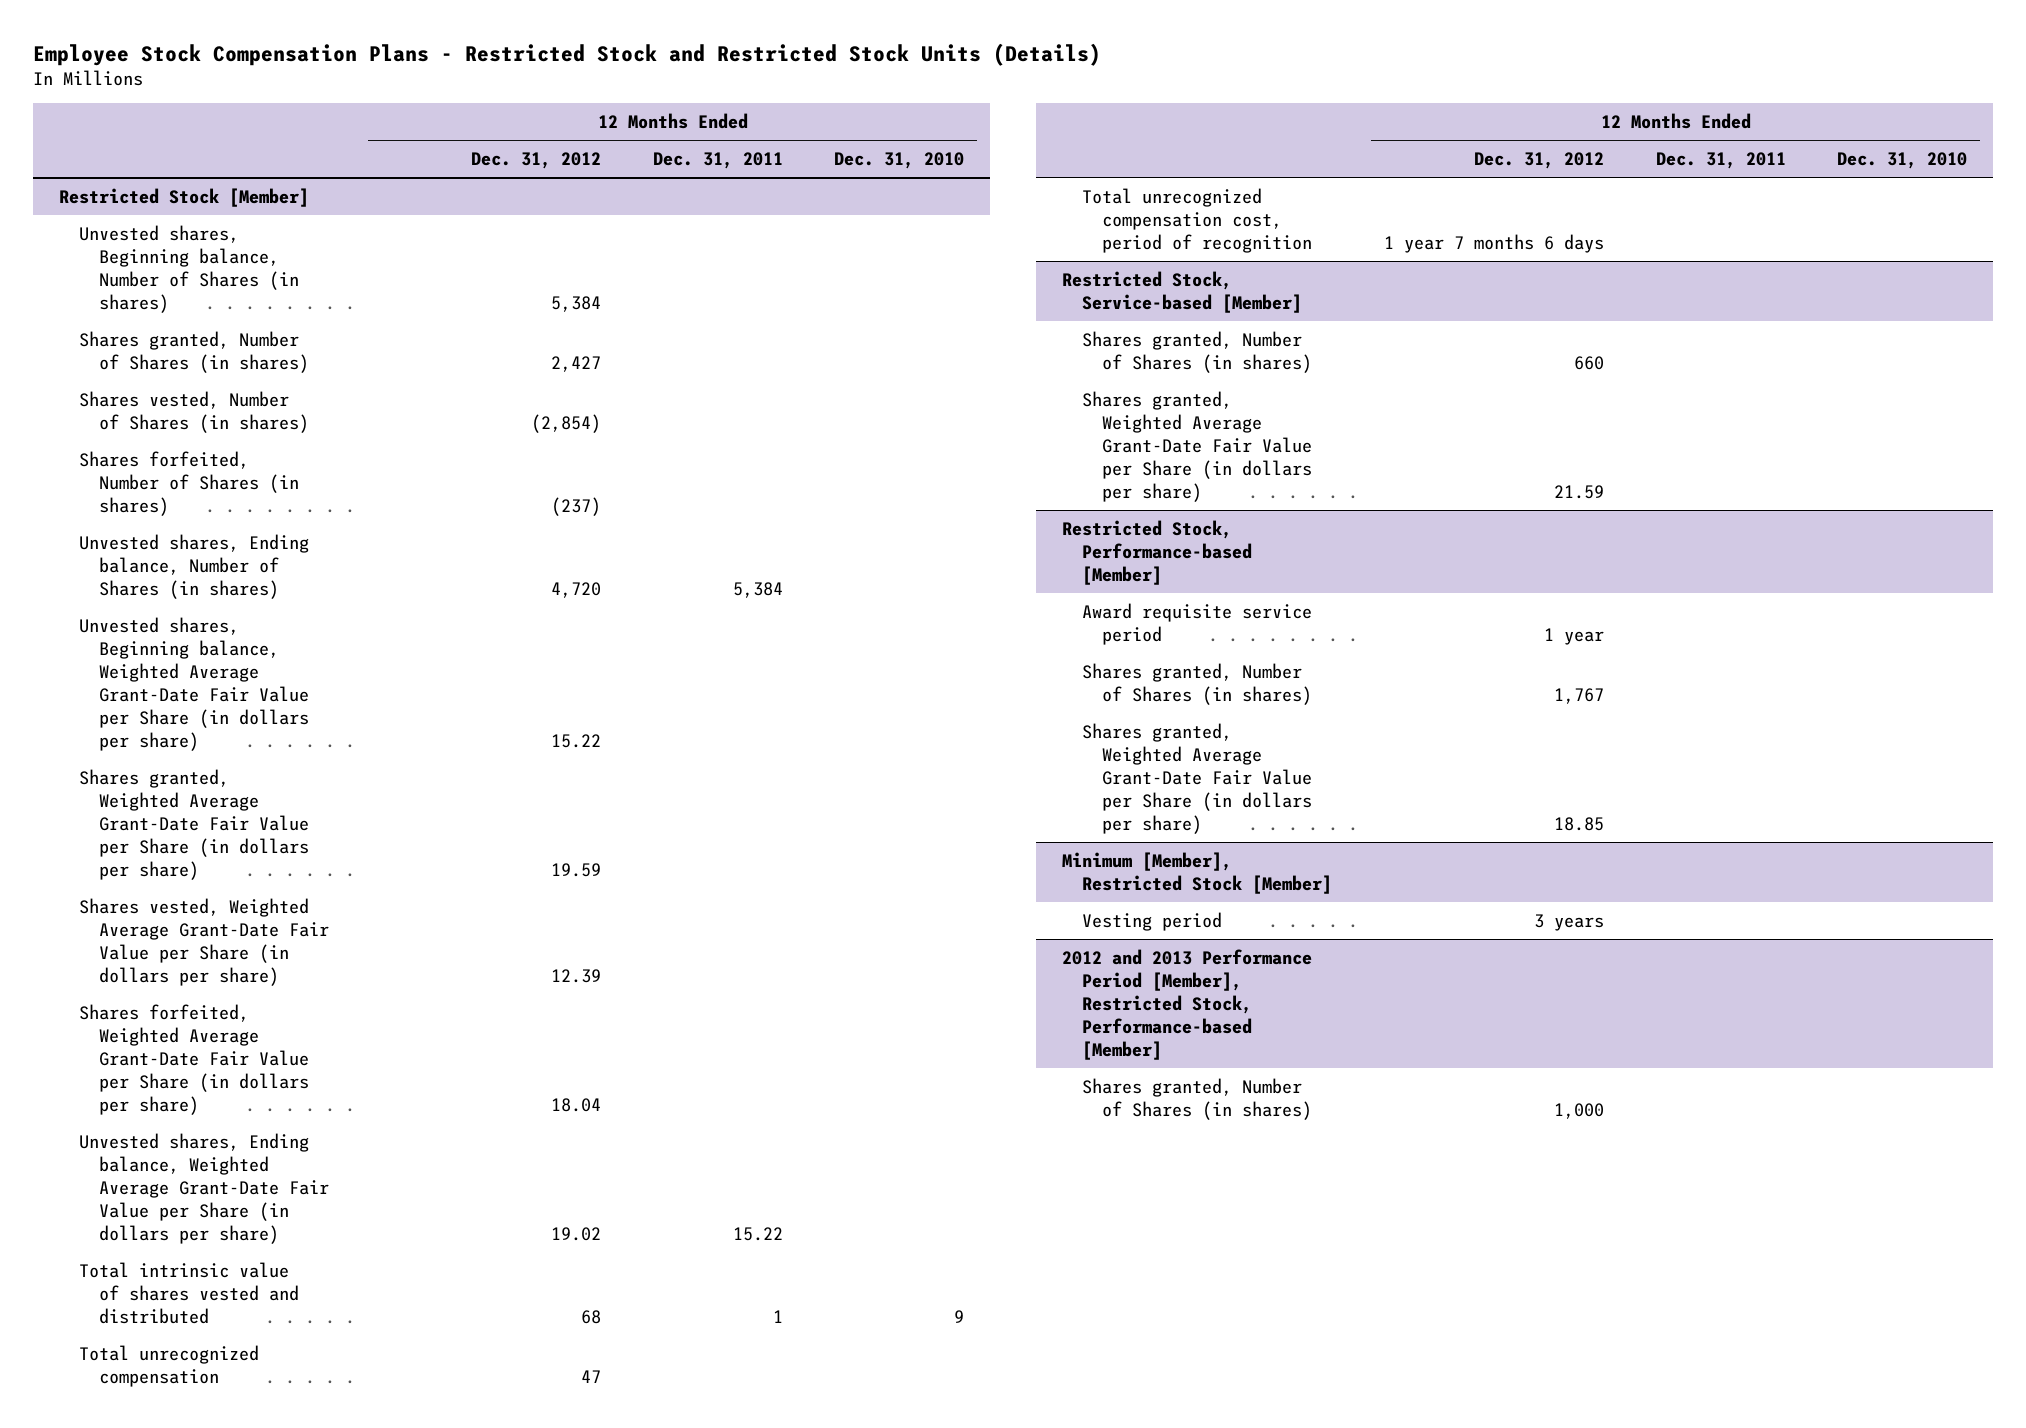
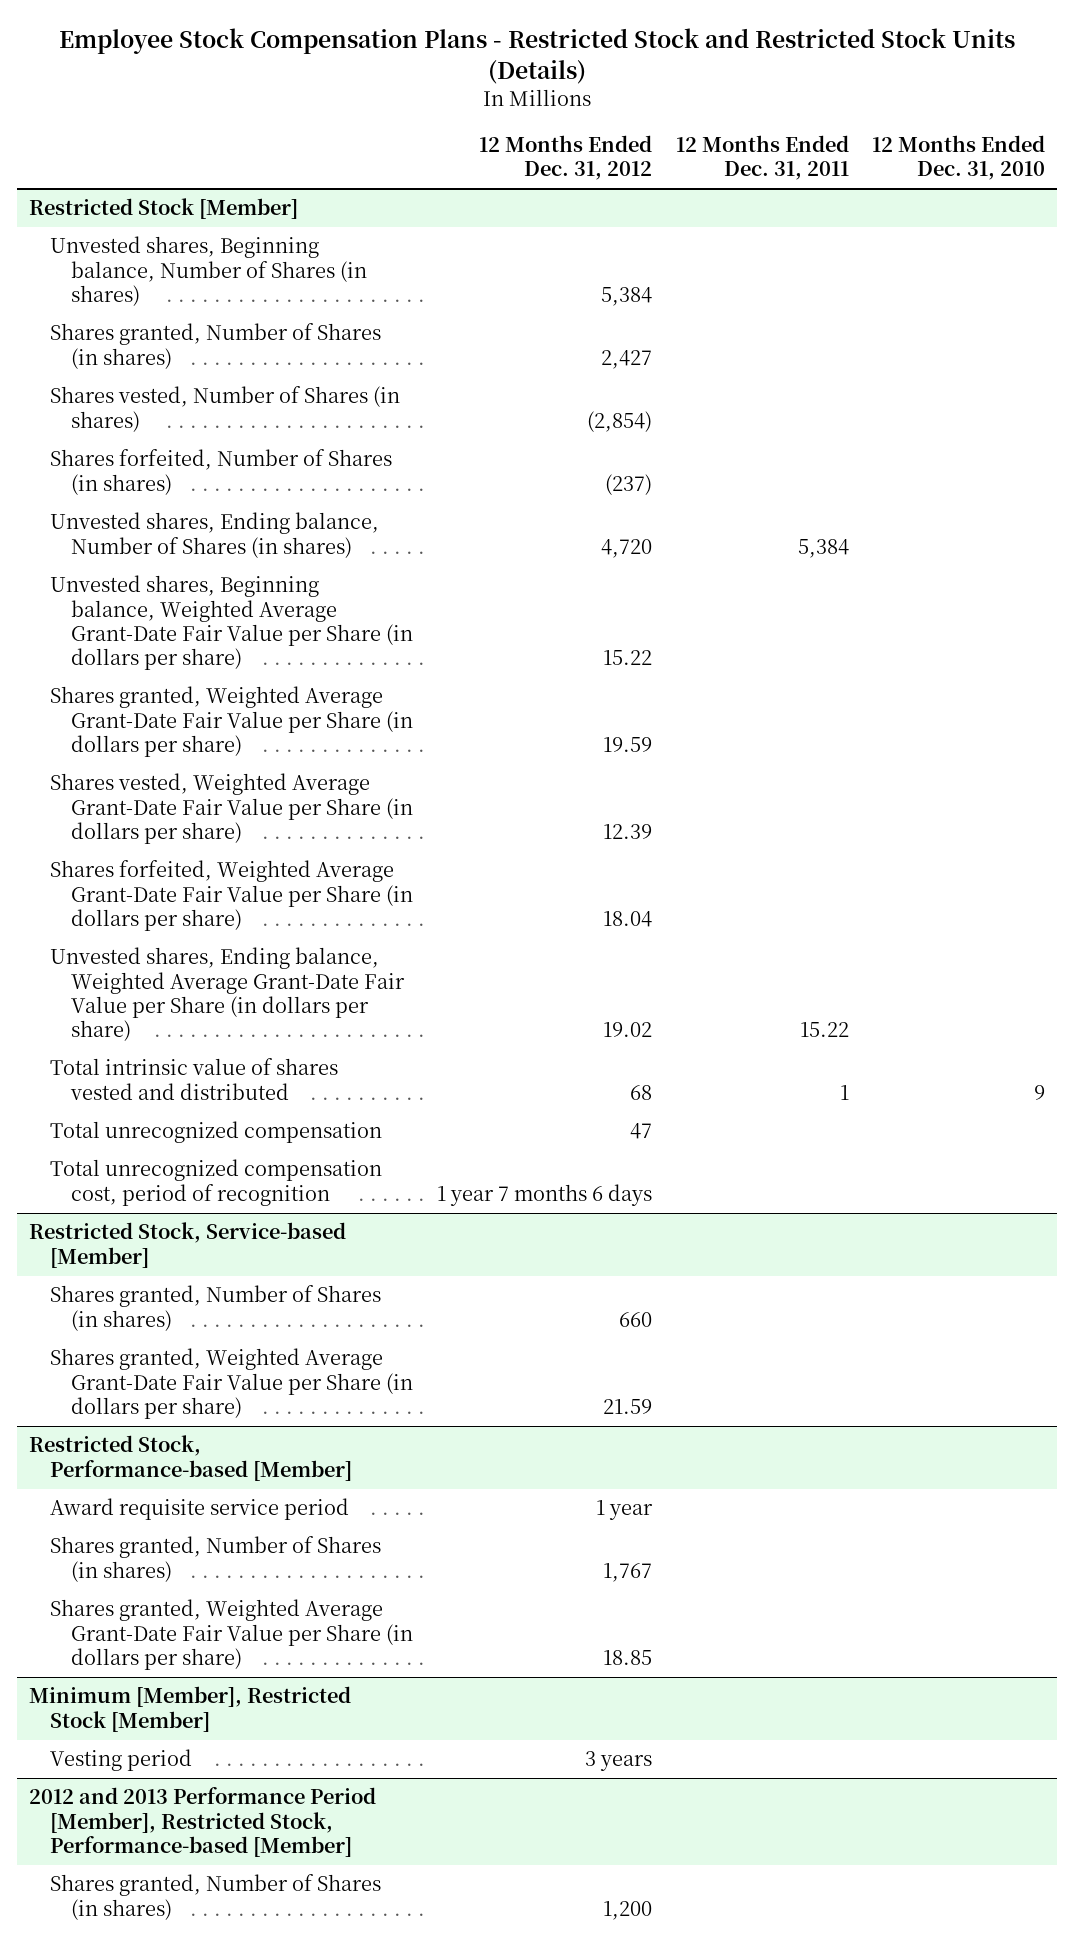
@ 2012 and 2013 Performance Period [Member], Restricted Stock, Performance-based [Member]
- Shares granted, Number of Shares (in shares) | 1,000 | |
+ Shares granted, Number of Shares (in shares) | 1,200 | |

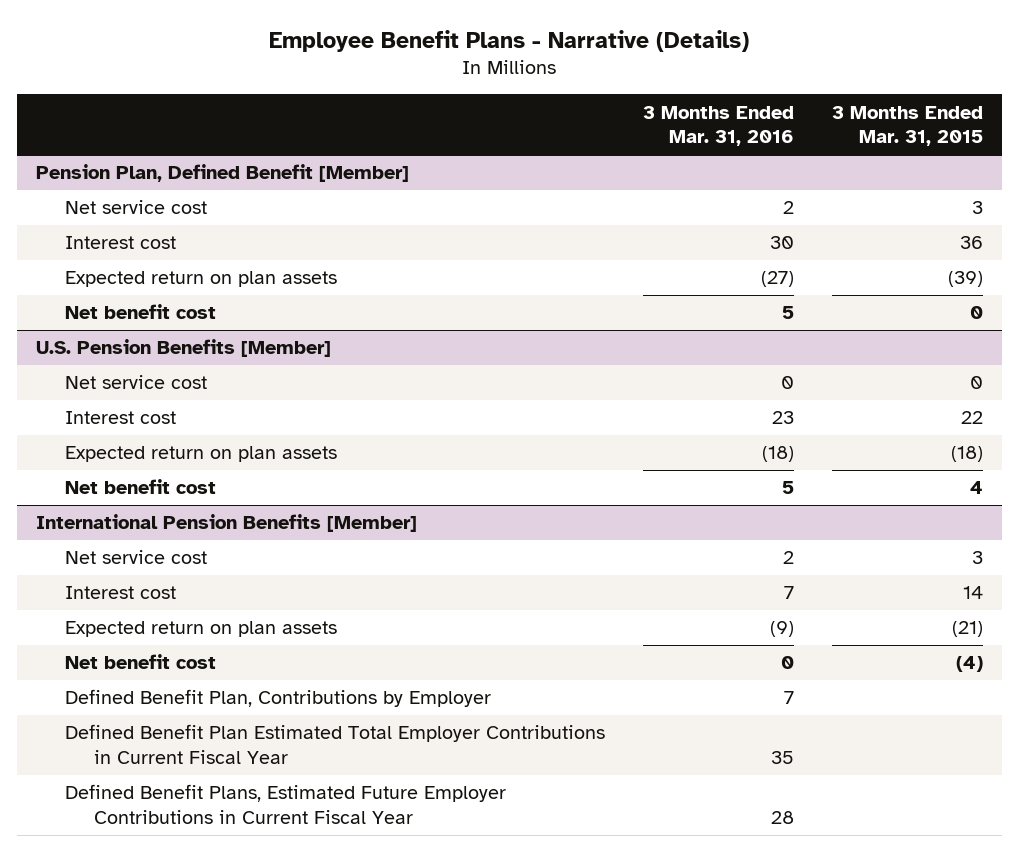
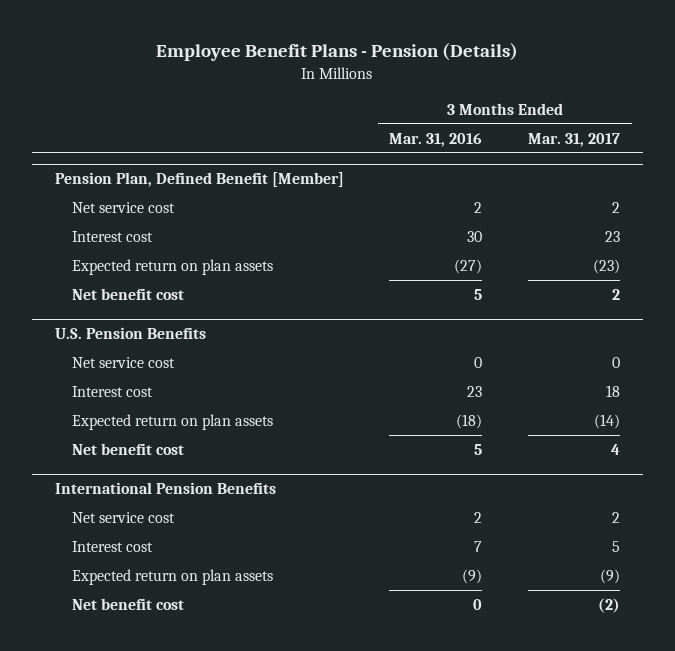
- Employee Benefit Plans - Narrative (Details)
+ Employee Benefit Plans - Pension (Details)
- | 3 Months Ended Mar. 31, 2016 | 3 Months Ended Mar. 31, 2015
+ | 3 Months Ended Mar. 31, 2016 | 3 Months Ended Mar. 31, 2017
- U.S. Pension Benefits [Member]
+ U.S. Pension Benefits
- International Pension Benefits [Member]
+ International Pension Benefits
- Defined Benefit Plan, Contributions by Employer | 7 |
- Defined Benefit Plan Estimated Total Employer Contributions in Current Fiscal Year | 35 |
- Defined Benefit Plans, Estimated Future Employer Contributions in Current Fiscal Year | 28 |

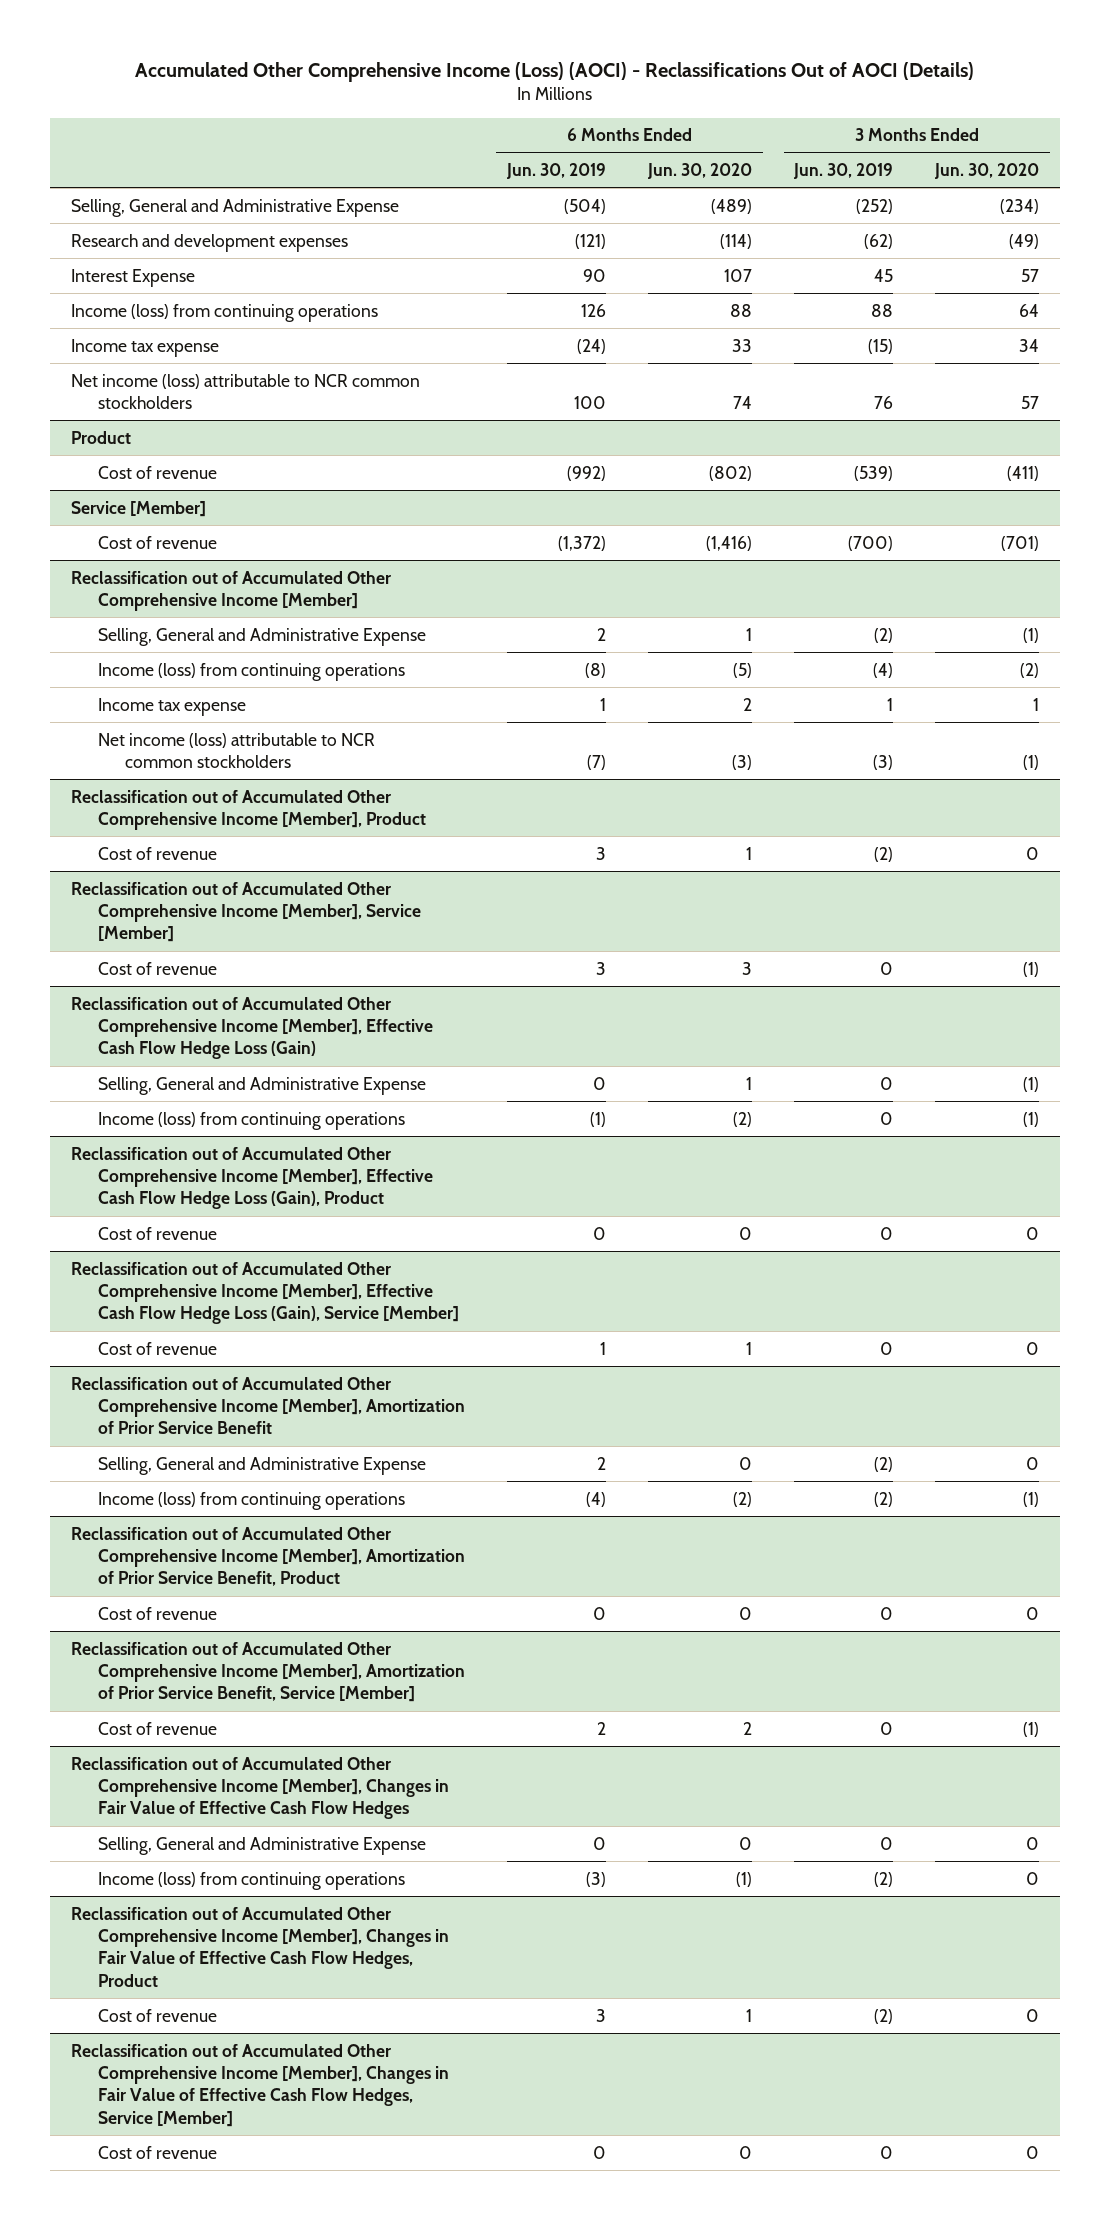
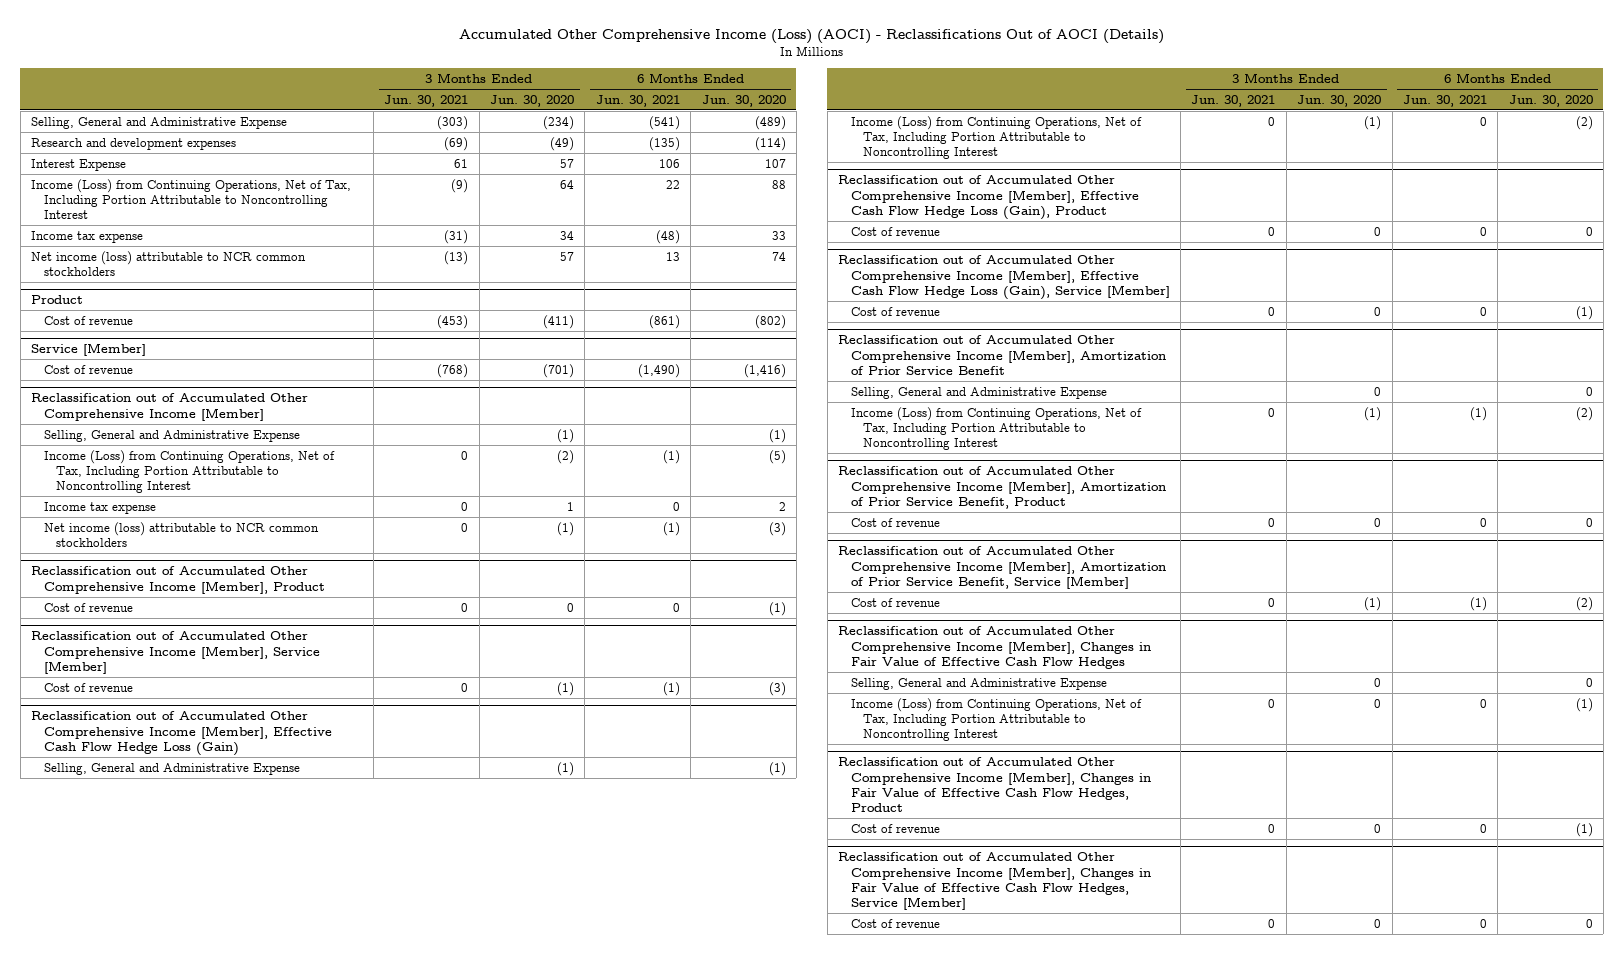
- | 6 Months Ended Jun. 30, 2019 | 6 Months Ended Jun. 30, 2020 | 3 Months Ended Jun. 30, 2019 | 3 Months Ended Jun. 30, 2020
+ | 3 Months Ended Jun. 30, 2021 | 3 Months Ended Jun. 30, 2020 | 6 Months Ended Jun. 30, 2021 | 6 Months Ended Jun. 30, 2020
- Income (loss) from continuing operations | 126 | 88 | 88 | 64
+ Income (Loss) from Continuing Operations, Net of Tax, Including Portion Attributable to Noncontrolling Interest | (9) | 64 | 22 | 88
@ Reclassification out of Accumulated Other Comprehensive Income [Member]
- Selling, General and Administrative Expense | 2 | 1 | (2) | (1)
- Income (loss) from continuing operations | (8) | (5) | (4) | (2)
+ Selling, General and Administrative Expense | | (1) | | (1)
+ Income (Loss) from Continuing Operations, Net of Tax, Including Portion Attributable to Noncontrolling Interest | 0 | (2) | (1) | (5)
@ Reclassification out of Accumulated Other Comprehensive Income [Member], Product
- Cost of revenue | 3 | 1 | (2) | 0
+ Cost of revenue | 0 | 0 | 0 | (1)
@ Reclassification out of Accumulated Other Comprehensive Income [Member], Service [Member]
- Cost of revenue | 3 | 3 | 0 | (1)
+ Cost of revenue | 0 | (1) | (1) | (3)
@ Reclassification out of Accumulated Other Comprehensive Income [Member], Effective Cash Flow Hedge Loss (Gain)
- Selling, General and Administrative Expense | 0 | 1 | 0 | (1)
- Income (loss) from continuing operations | (1) | (2) | 0 | (1)
+ Selling, General and Administrative Expense | | (1) | | (1)
+ Income (Loss) from Continuing Operations, Net of Tax, Including Portion Attributable to Noncontrolling Interest | 0 | (1) | 0 | (2)
@ Reclassification out of Accumulated Other Comprehensive Income [Member], Effective Cash Flow Hedge Loss (Gain), Service [Member]
- Cost of revenue | 1 | 1 | 0 | 0
+ Cost of revenue | 0 | 0 | 0 | (1)
@ Reclassification out of Accumulated Other Comprehensive Income [Member], Amortization of Prior Service Benefit
- Income (loss) from continuing operations | (4) | (2) | (2) | (1)
+ Income (Loss) from Continuing Operations, Net of Tax, Including Portion Attributable to Noncontrolling Interest | 0 | (1) | (1) | (2)
@ Reclassification out of Accumulated Other Comprehensive Income [Member], Amortization of Prior Service Benefit, Service [Member]
- Cost of revenue | 2 | 2 | 0 | (1)
+ Cost of revenue | 0 | (1) | (1) | (2)
@ Reclassification out of Accumulated Other Comprehensive Income [Member], Changes in Fair Value of Effective Cash Flow Hedges
- Income (loss) from continuing operations | (3) | (1) | (2) | 0
+ Income (Loss) from Continuing Operations, Net of Tax, Including Portion Attributable to Noncontrolling Interest | 0 | 0 | 0 | (1)
@ Reclassification out of Accumulated Other Comprehensive Income [Member], Changes in Fair Value of Effective Cash Flow Hedges, Product
- Cost of revenue | 3 | 1 | (2) | 0
+ Cost of revenue | 0 | 0 | 0 | (1)

